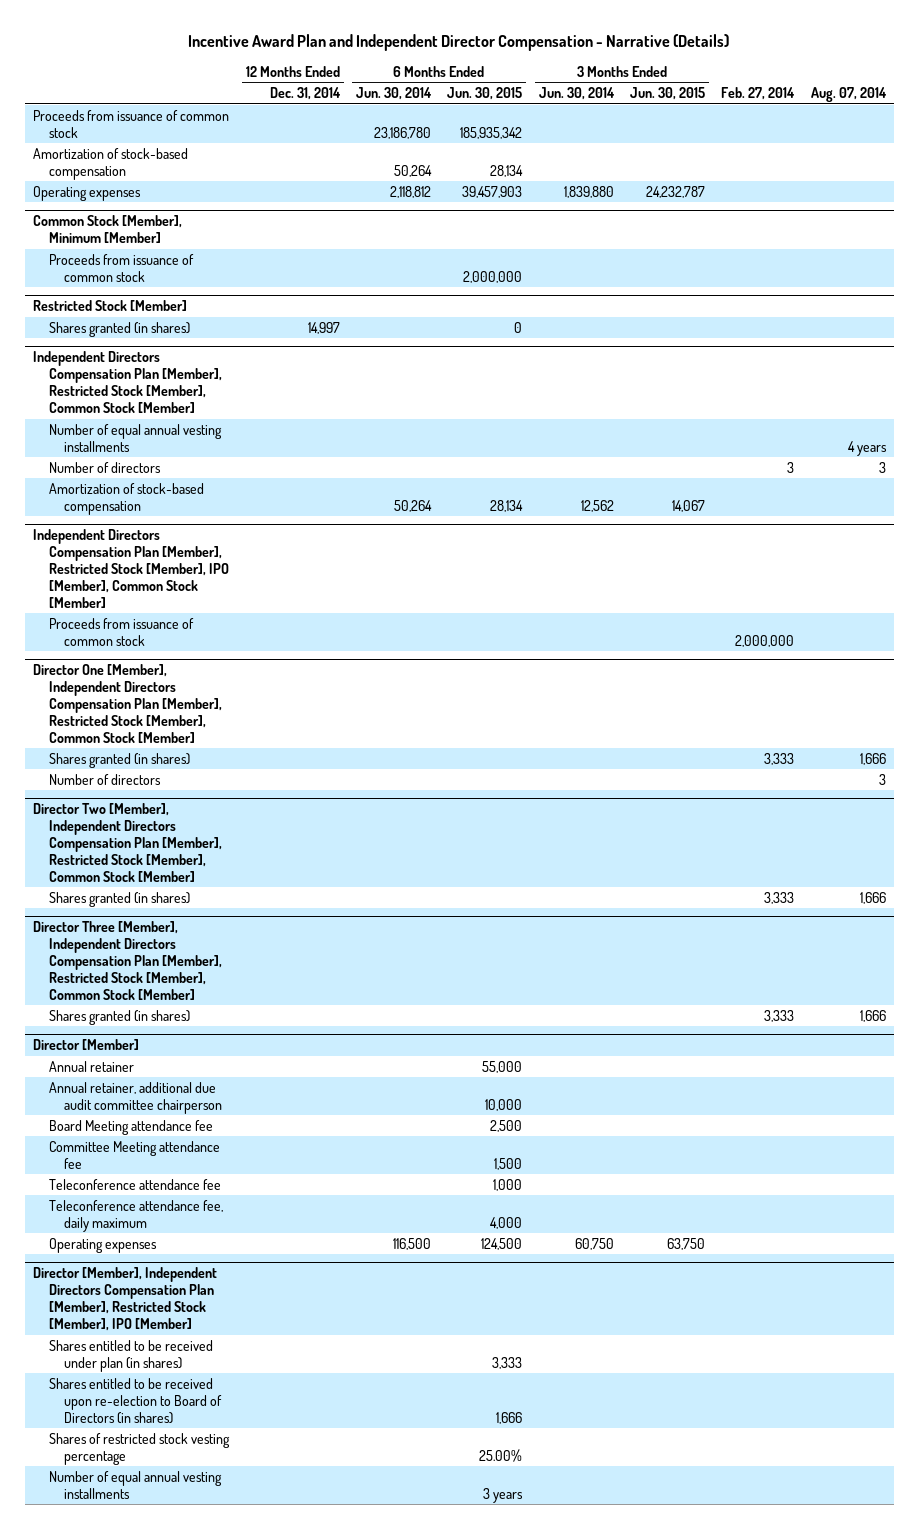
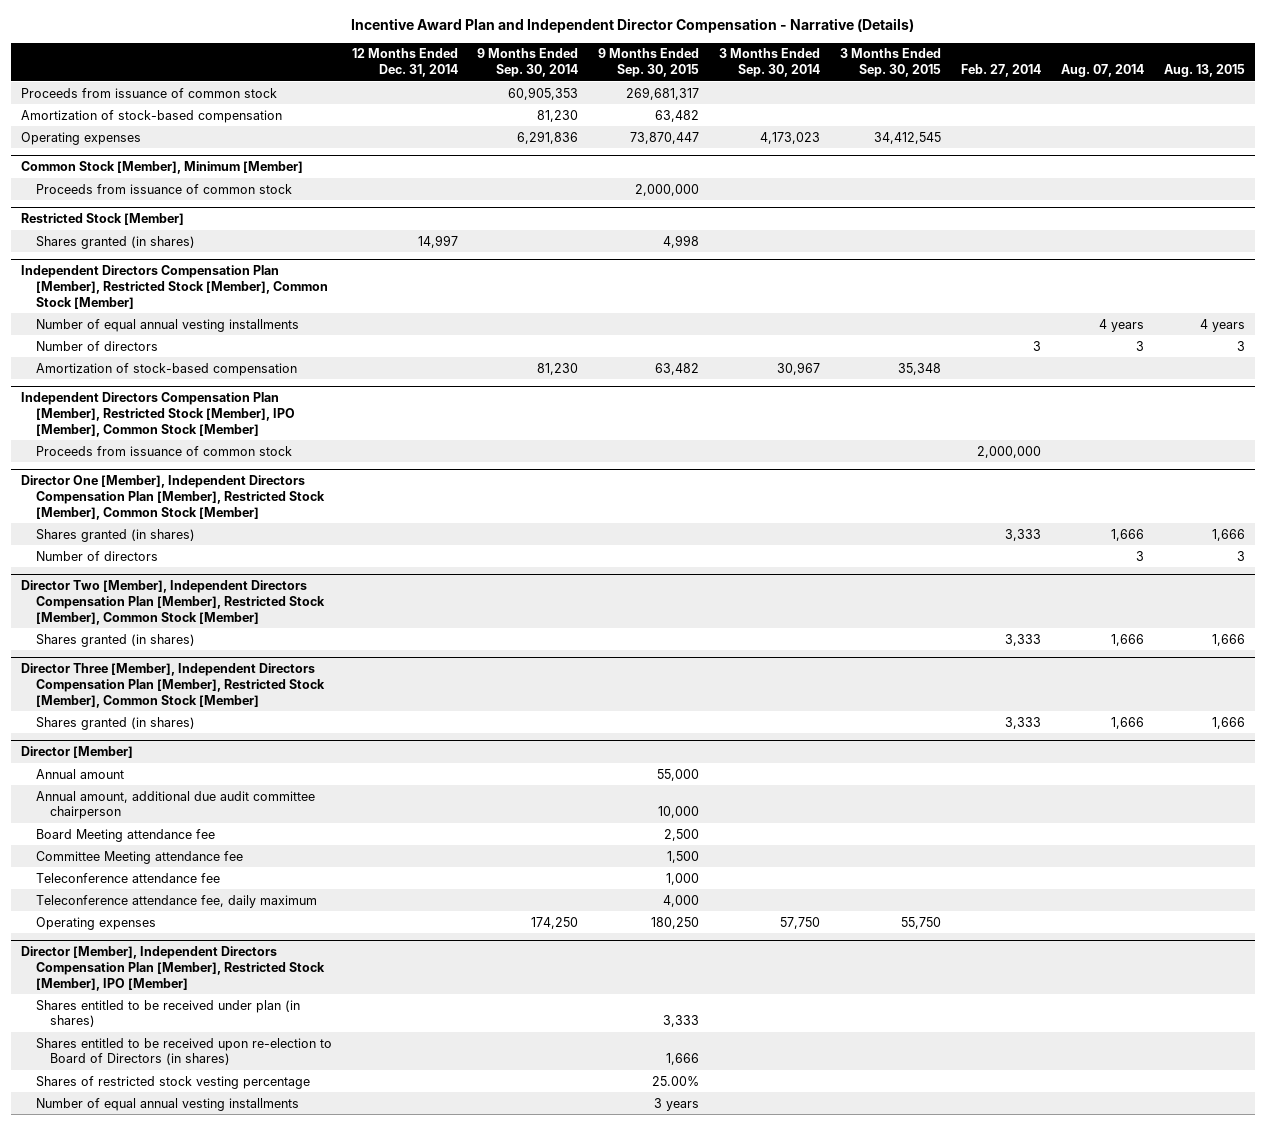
- | 12 Months Ended Dec. 31, 2014 | 6 Months Ended Jun. 30, 2014 | 6 Months Ended Jun. 30, 2015 | 3 Months Ended Jun. 30, 2014 | 3 Months Ended Jun. 30, 2015 | Feb. 27, 2014 | Aug. 07, 2014
+ | 12 Months Ended Dec. 31, 2014 | 9 Months Ended Sep. 30, 2014 | 9 Months Ended Sep. 30, 2015 | 3 Months Ended Sep. 30, 2014 | 3 Months Ended Sep. 30, 2015 | Feb. 27, 2014 | Aug. 07, 2014 | Aug. 13, 2015
@ Director [Member]
- Annual retainer | | | 55,000 | | | |
- Annual retainer, additional due audit committee chairperson | | | 10,000 | | | |
+ Annual amount | | | 55,000 | | | | |
+ Annual amount, additional due audit committee chairperson | | | 10,000 | | | | |

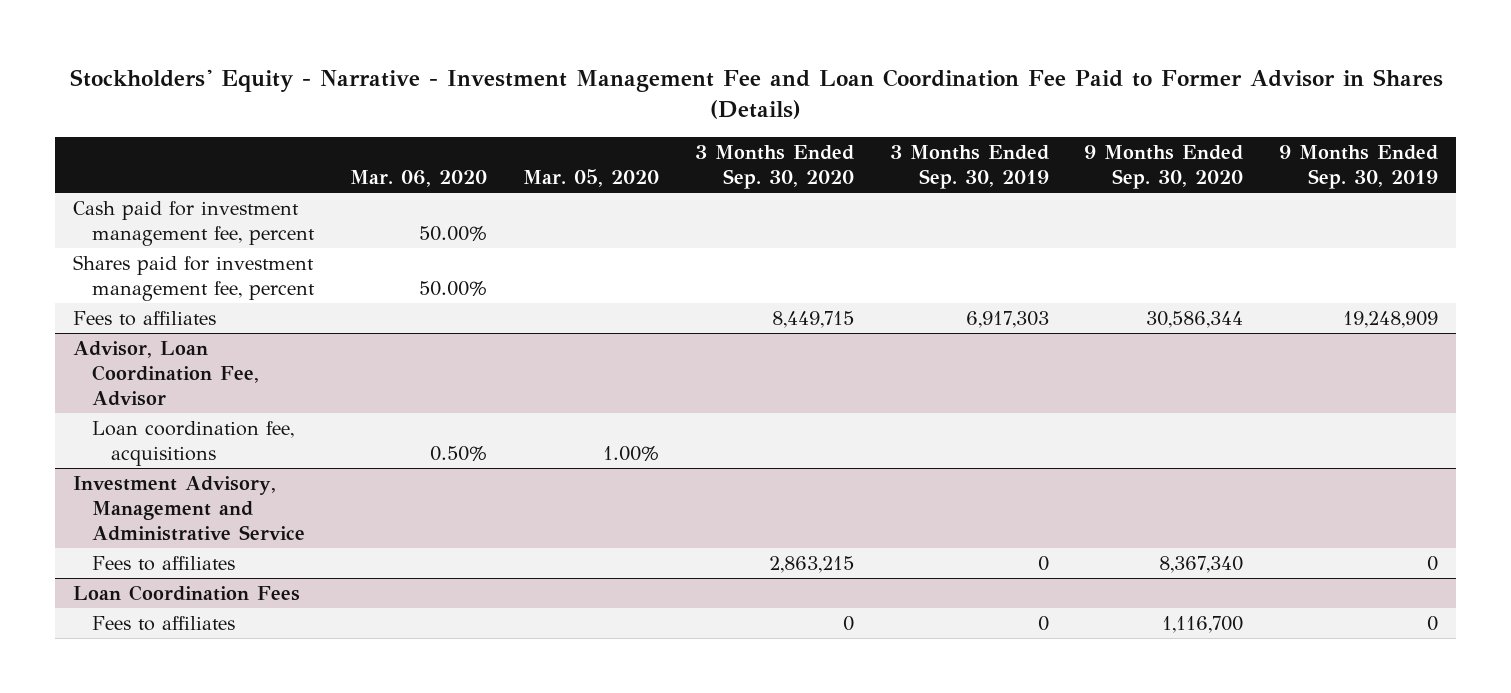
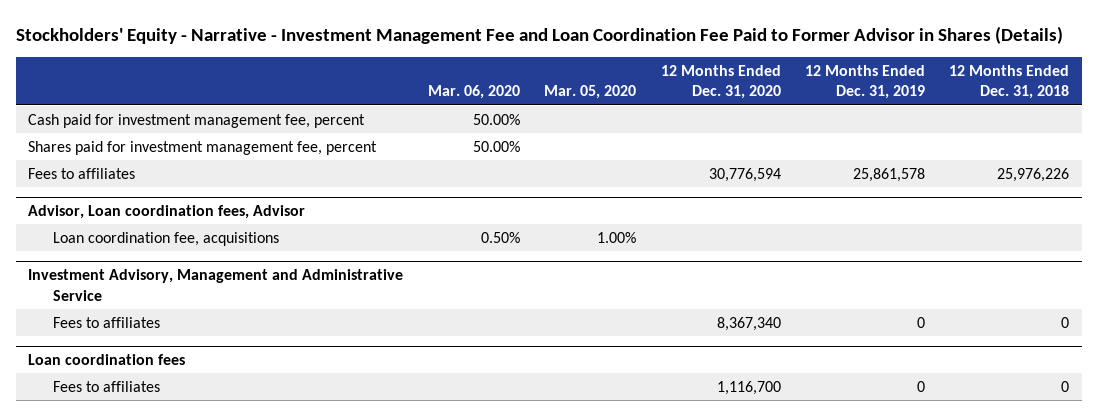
- | Mar. 06, 2020 | Mar. 05, 2020 | 3 Months Ended Sep. 30, 2020 | 3 Months Ended Sep. 30, 2019 | 9 Months Ended Sep. 30, 2020 | 9 Months Ended Sep. 30, 2019
+ | Mar. 06, 2020 | Mar. 05, 2020 | 12 Months Ended Dec. 31, 2020 | 12 Months Ended Dec. 31, 2019 | 12 Months Ended Dec. 31, 2018
- Advisor, Loan Coordination Fee, Advisor
+ Advisor, Loan coordination fees, Advisor
- Loan Coordination Fees
+ Loan coordination fees

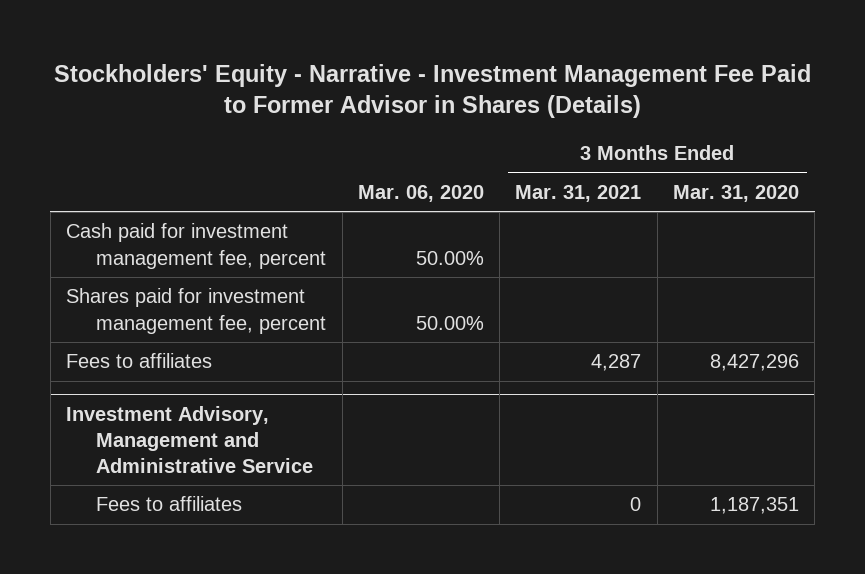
- Stockholders' Equity - Narrative - Investment Management Fee and Loan Coordination Fee Paid to Former Advisor in Shares (Details)
+ Stockholders' Equity - Narrative - Investment Management Fee Paid to Former Advisor in Shares (Details)
- | Mar. 06, 2020 | Mar. 05, 2020 | 12 Months Ended Dec. 31, 2020 | 12 Months Ended Dec. 31, 2019 | 12 Months Ended Dec. 31, 2018
+ | Mar. 06, 2020 | 3 Months Ended Mar. 31, 2021 | 3 Months Ended Mar. 31, 2020
- Advisor, Loan coordination fees, Advisor
- Loan coordination fee, acquisitions | 0.50% | 1.00% | | |
- Loan coordination fees
- Fees to affiliates | | | 1,116,700 | 0 | 0

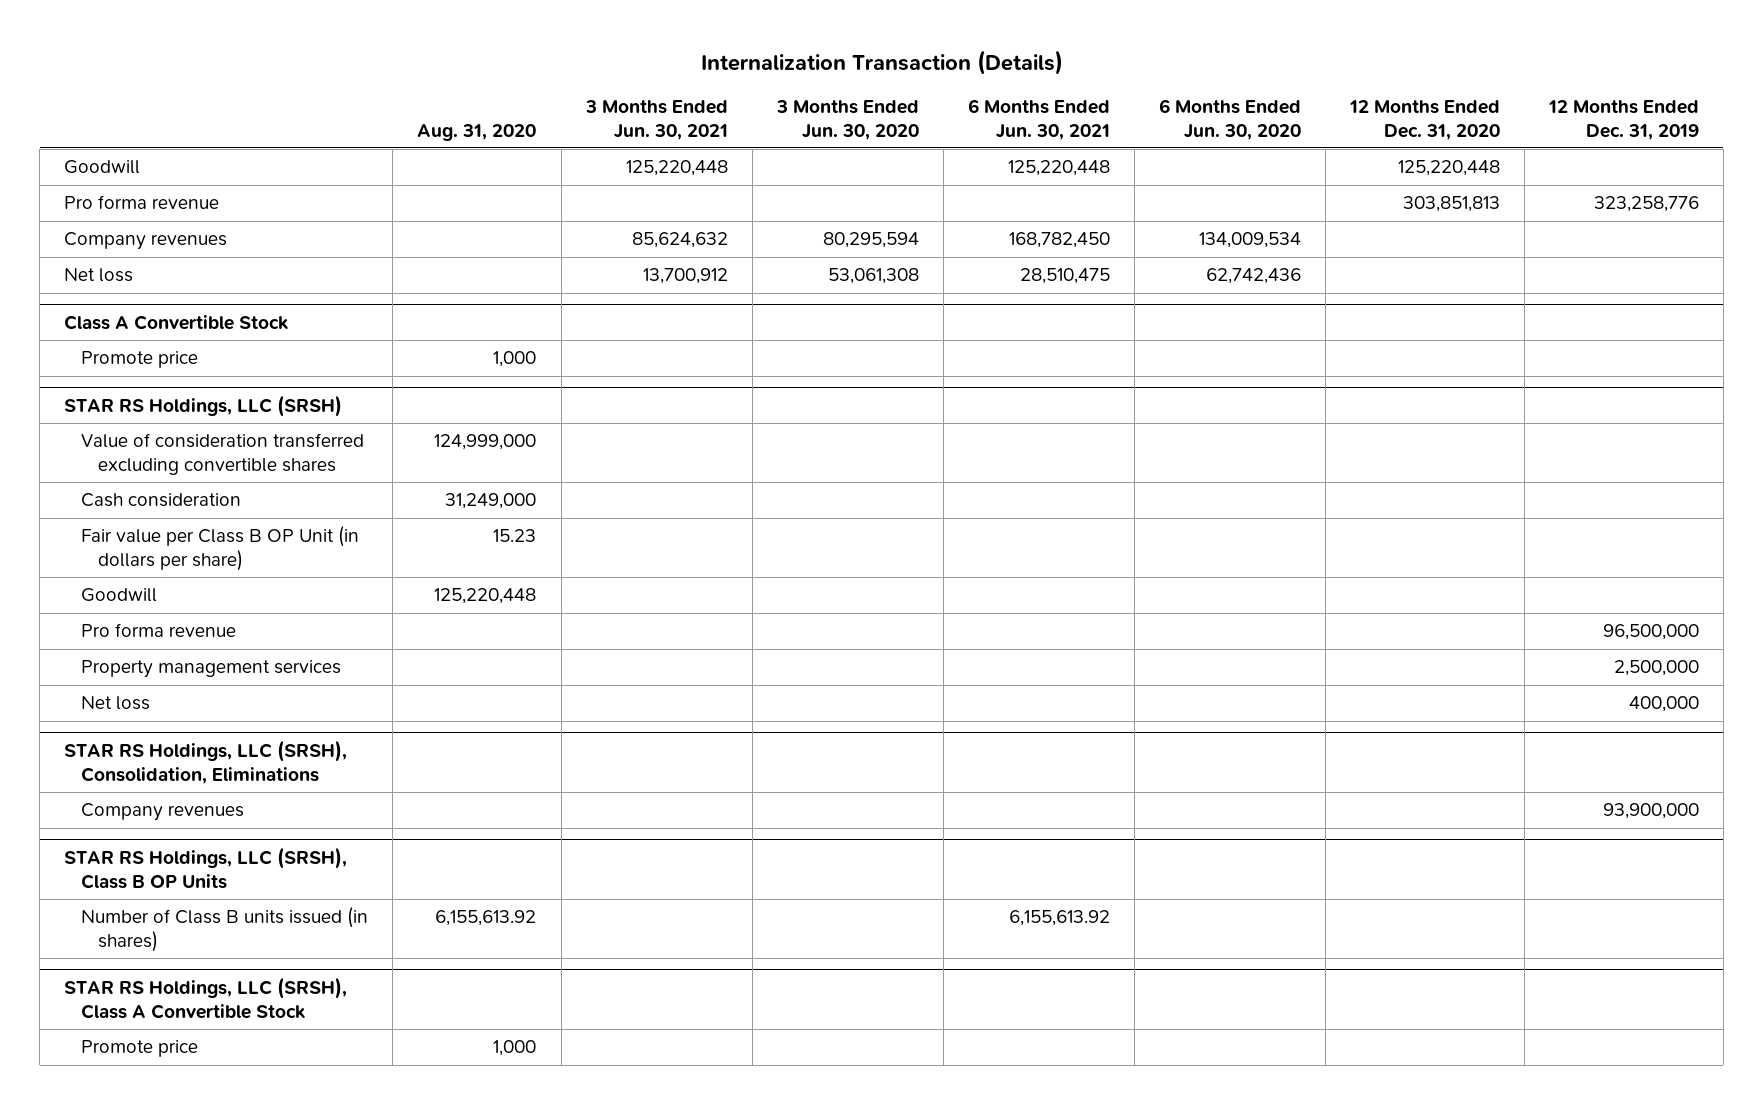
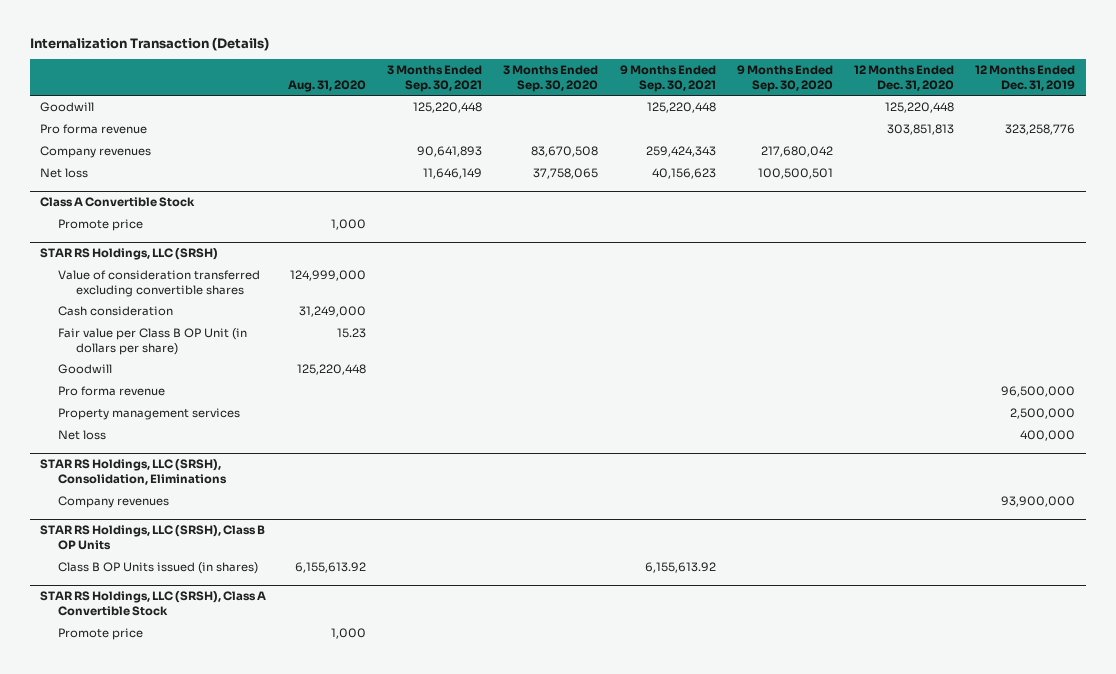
- | Aug. 31, 2020 | 3 Months Ended Jun. 30, 2021 | 3 Months Ended Jun. 30, 2020 | 6 Months Ended Jun. 30, 2021 | 6 Months Ended Jun. 30, 2020 | 12 Months Ended Dec. 31, 2020 | 12 Months Ended Dec. 31, 2019
+ | Aug. 31, 2020 | 3 Months Ended Sep. 30, 2021 | 3 Months Ended Sep. 30, 2020 | 9 Months Ended Sep. 30, 2021 | 9 Months Ended Sep. 30, 2020 | 12 Months Ended Dec. 31, 2020 | 12 Months Ended Dec. 31, 2019
@ STAR RS Holdings, LLC (SRSH), Class B OP Units
- Number of Class B units issued (in shares) | 6,155,613.92 | | | 6,155,613.92 | | |
+ Class B OP Units issued (in shares) | 6,155,613.92 | | | 6,155,613.92 | | |

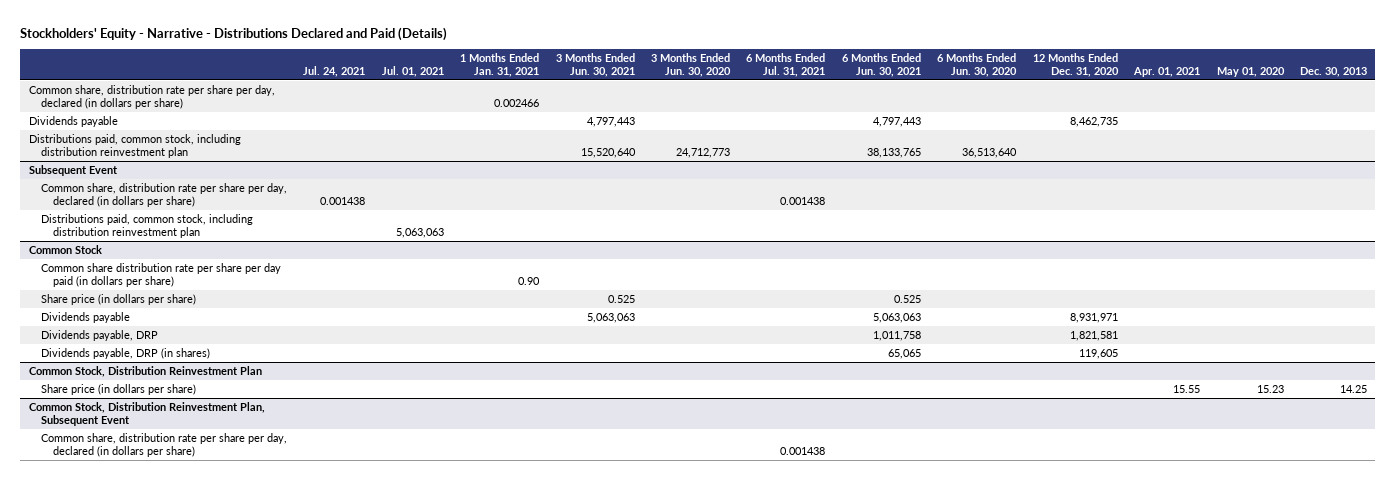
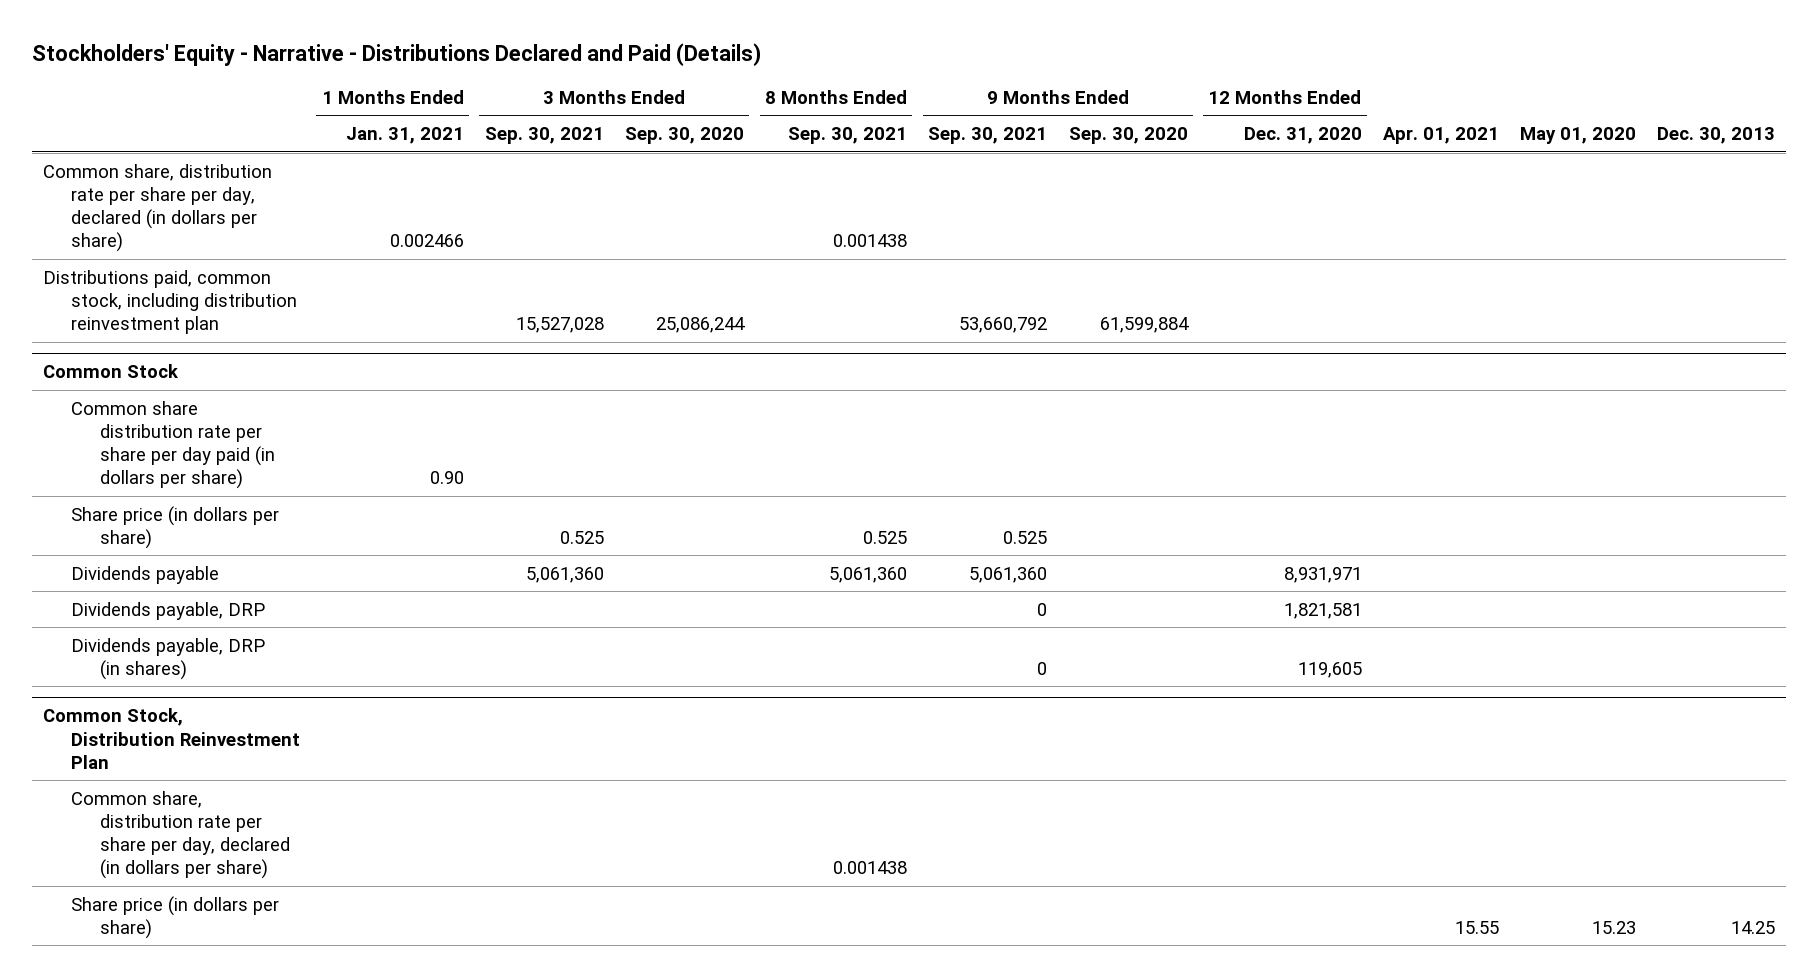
- | Jul. 24, 2021 | Jul. 01, 2021 | 1 Months Ended Jan. 31, 2021 | 3 Months Ended Jun. 30, 2021 | 3 Months Ended Jun. 30, 2020 | 6 Months Ended Jul. 31, 2021 | 6 Months Ended Jun. 30, 2021 | 6 Months Ended Jun. 30, 2020 | 12 Months Ended Dec. 31, 2020 | Apr. 01, 2021 | May 01, 2020 | Dec. 30, 2013
+ | 1 Months Ended Jan. 31, 2021 | 3 Months Ended Sep. 30, 2021 | 3 Months Ended Sep. 30, 2020 | 8 Months Ended Sep. 30, 2021 | 9 Months Ended Sep. 30, 2021 | 9 Months Ended Sep. 30, 2020 | 12 Months Ended Dec. 31, 2020 | Apr. 01, 2021 | May 01, 2020 | Dec. 30, 2013
- Dividends payable | | | | 4,797,443 | | | 4,797,443 | | 8,462,735 | | |
- Subsequent Event
- Common share, distribution rate per share per day, declared (in dollars per share) | 0.001438 | | | | | 0.001438 | | | | | |
- Distributions paid, common stock, including distribution reinvestment plan | | 5,063,063 | | | | | | | | | |
@ Common Stock, Distribution Reinvestment Plan
+ Common share, distribution rate per share per day, declared (in dollars per share) | | | | 0.001438 | | | | | |
- Common Stock, Distribution Reinvestment Plan, Subsequent Event
- Common share, distribution rate per share per day, declared (in dollars per share) | | | | | | 0.001438 | | | | | |

